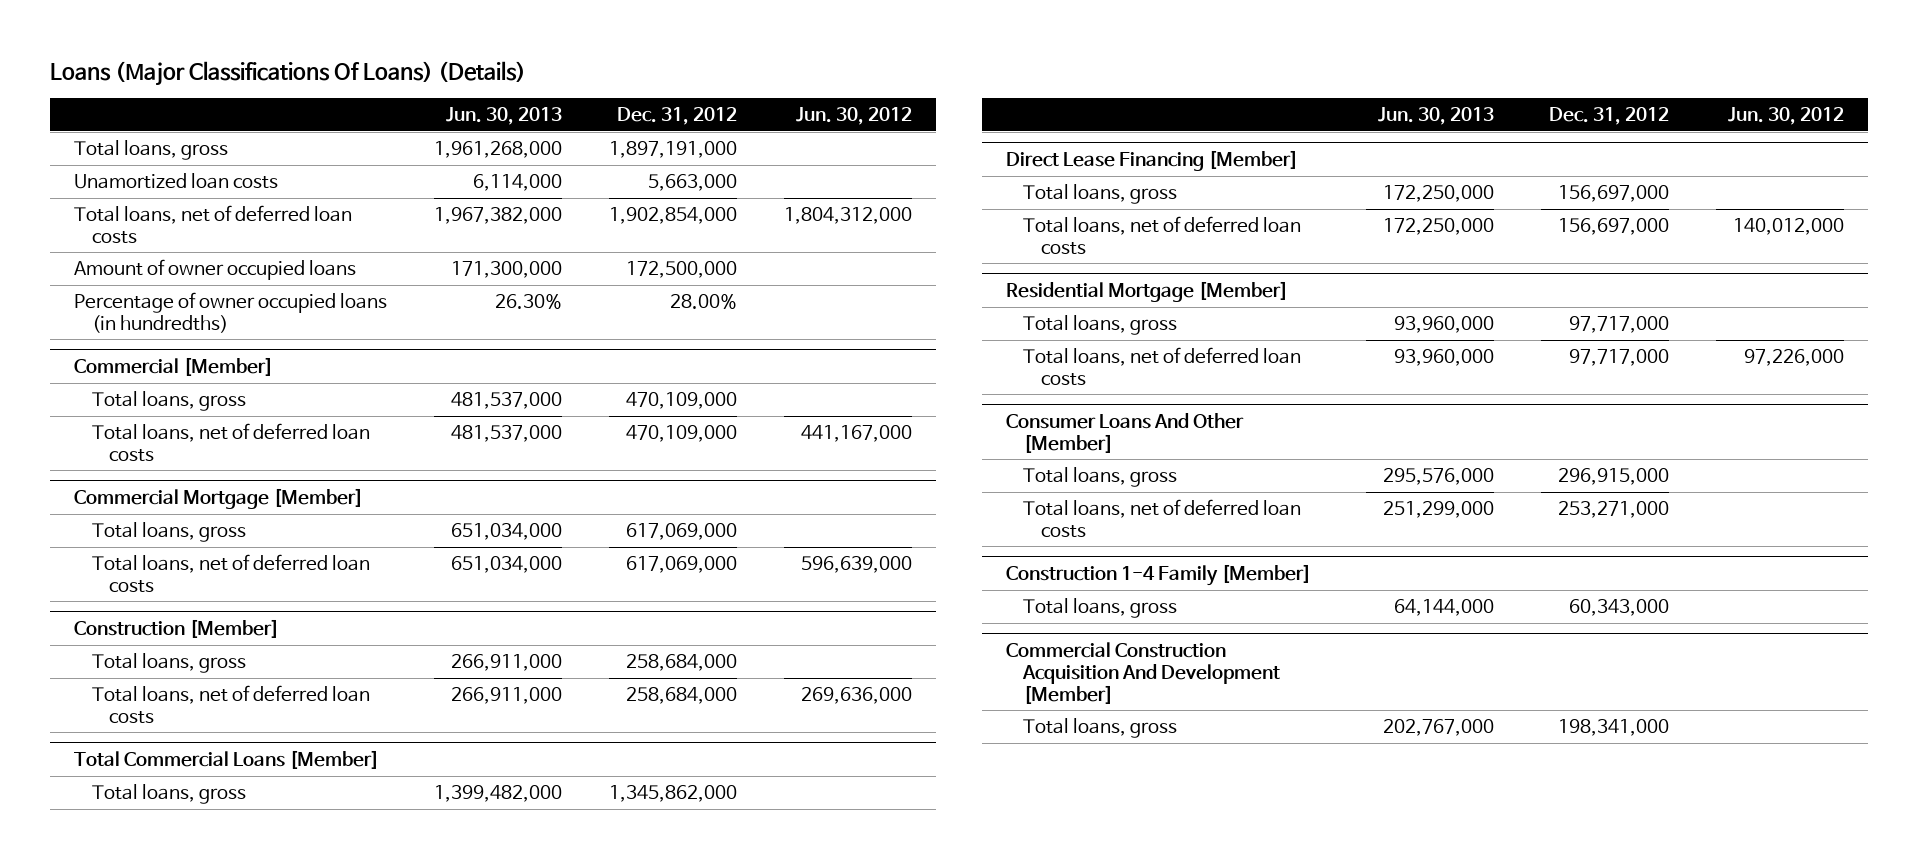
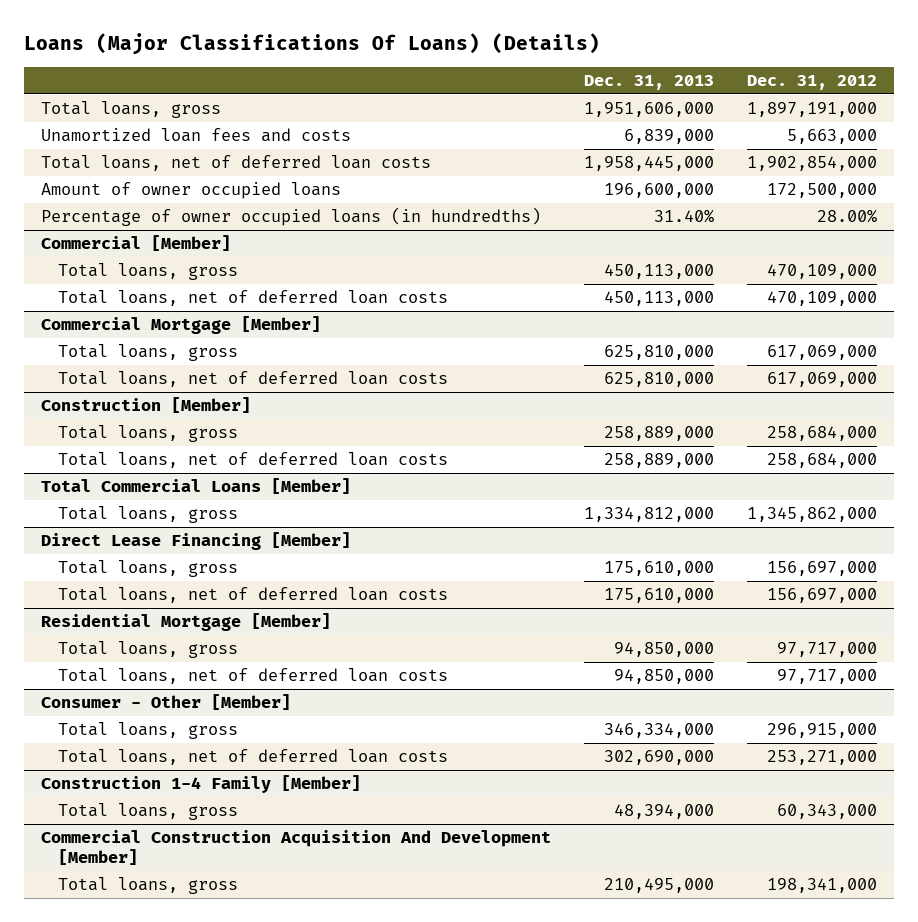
- | Jun. 30, 2013 | Dec. 31, 2012 | Jun. 30, 2012
+ | Dec. 31, 2013 | Dec. 31, 2012
- Unamortized loan costs | 6,114,000 | 5,663,000 |
+ Unamortized loan fees and costs | 6,839,000 | 5,663,000
- Consumer Loans And Other [Member]
+ Consumer - Other [Member]

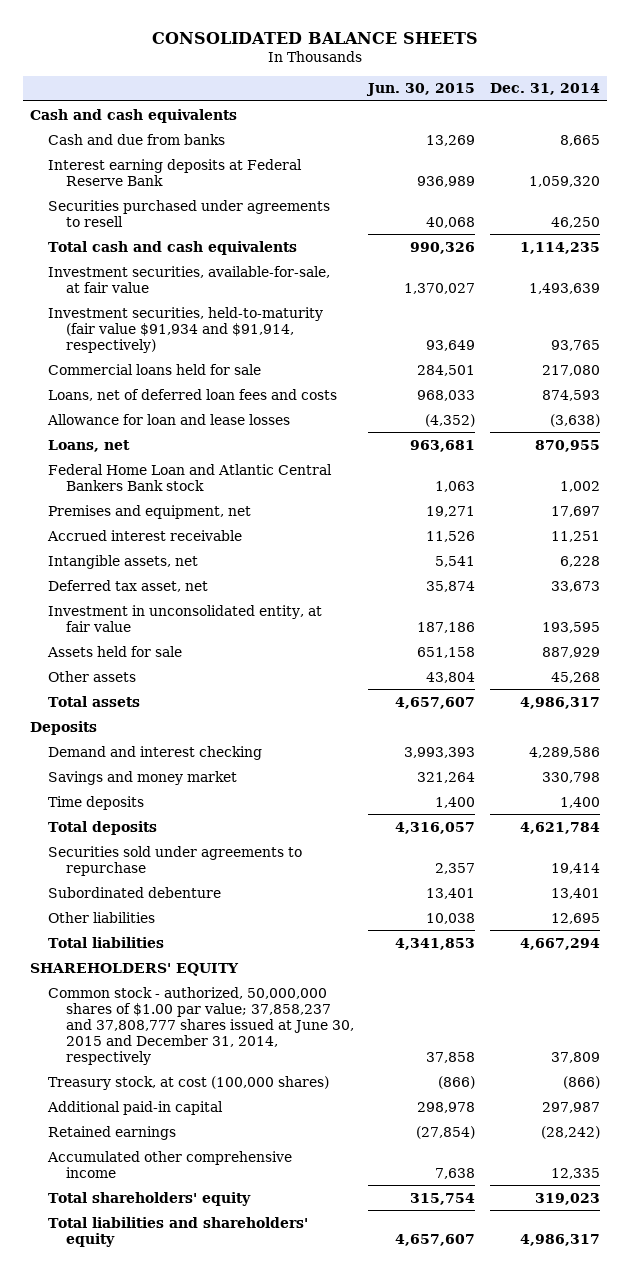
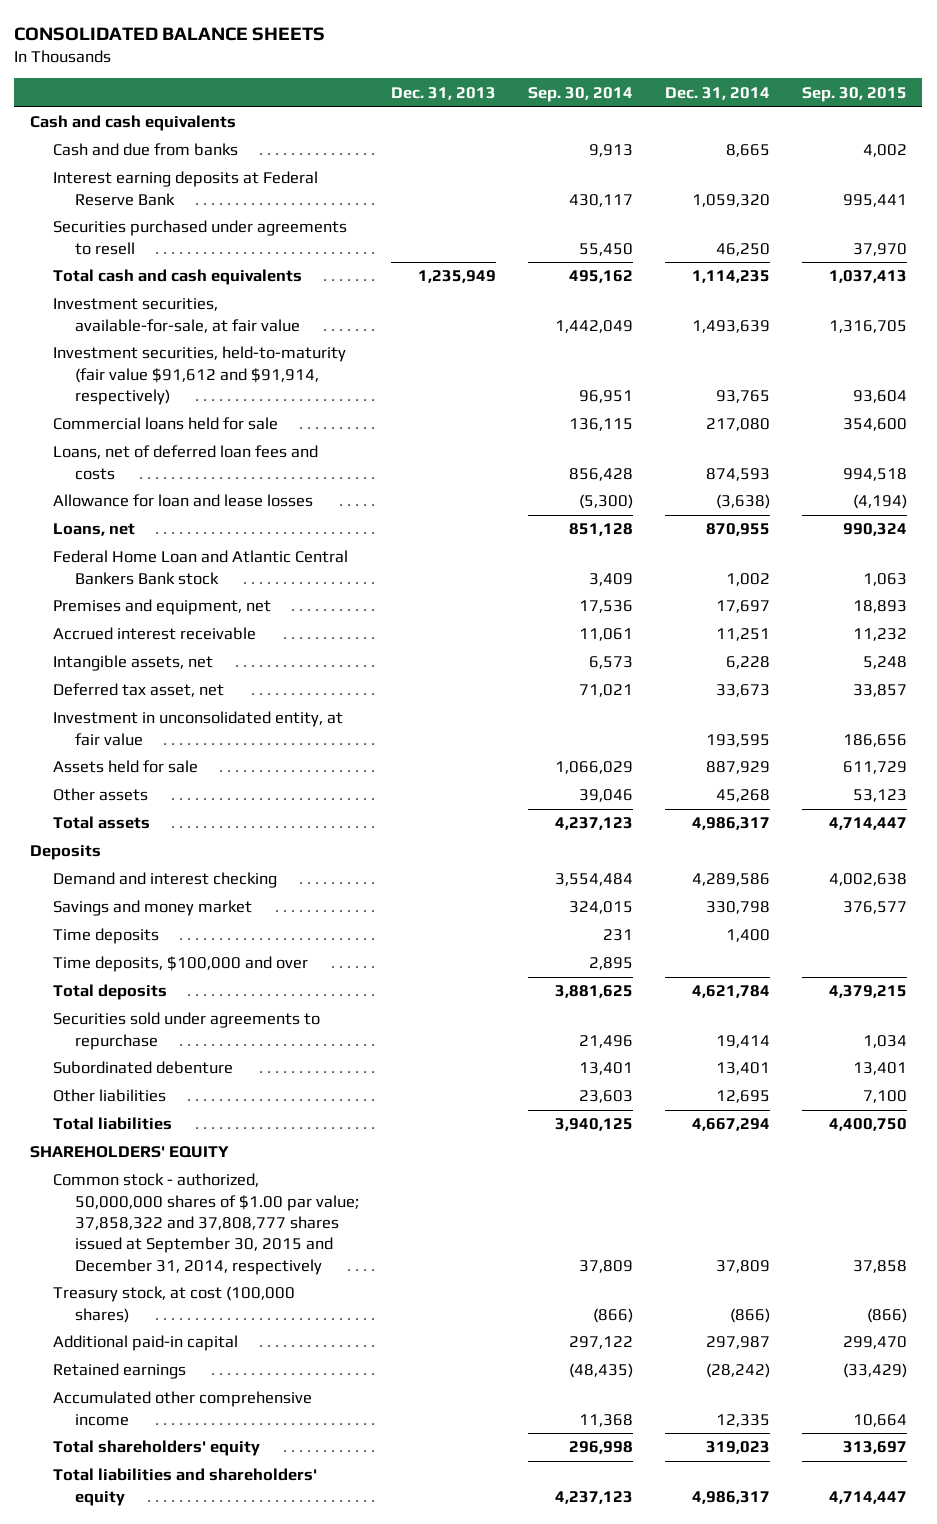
- | Jun. 30, 2015 | Dec. 31, 2014
+ | Dec. 31, 2013 | Sep. 30, 2014 | Dec. 31, 2014 | Sep. 30, 2015
- Investment securities, held-to-maturity (fair value $91,934 and $91,914, respectively) | 93,649 | 93,765
+ Investment securities, held-to-maturity (fair value $91,612 and $91,914, respectively) | | 96,951 | 93,765 | 93,604
+ Time deposits, $100,000 and over | | 2,895 | |
- Common stock - authorized, 50,000,000 shares of $1.00 par value; 37,858,237 and 37,808,777 shares issued at June 30, 2015 and December 31, 2014, respectively | 37,858 | 37,809
+ Common stock - authorized, 50,000,000 shares of $1.00 par value; 37,858,322 and 37,808,777 shares issued at September 30, 2015 and December 31, 2014, respectively | | 37,809 | 37,809 | 37,858

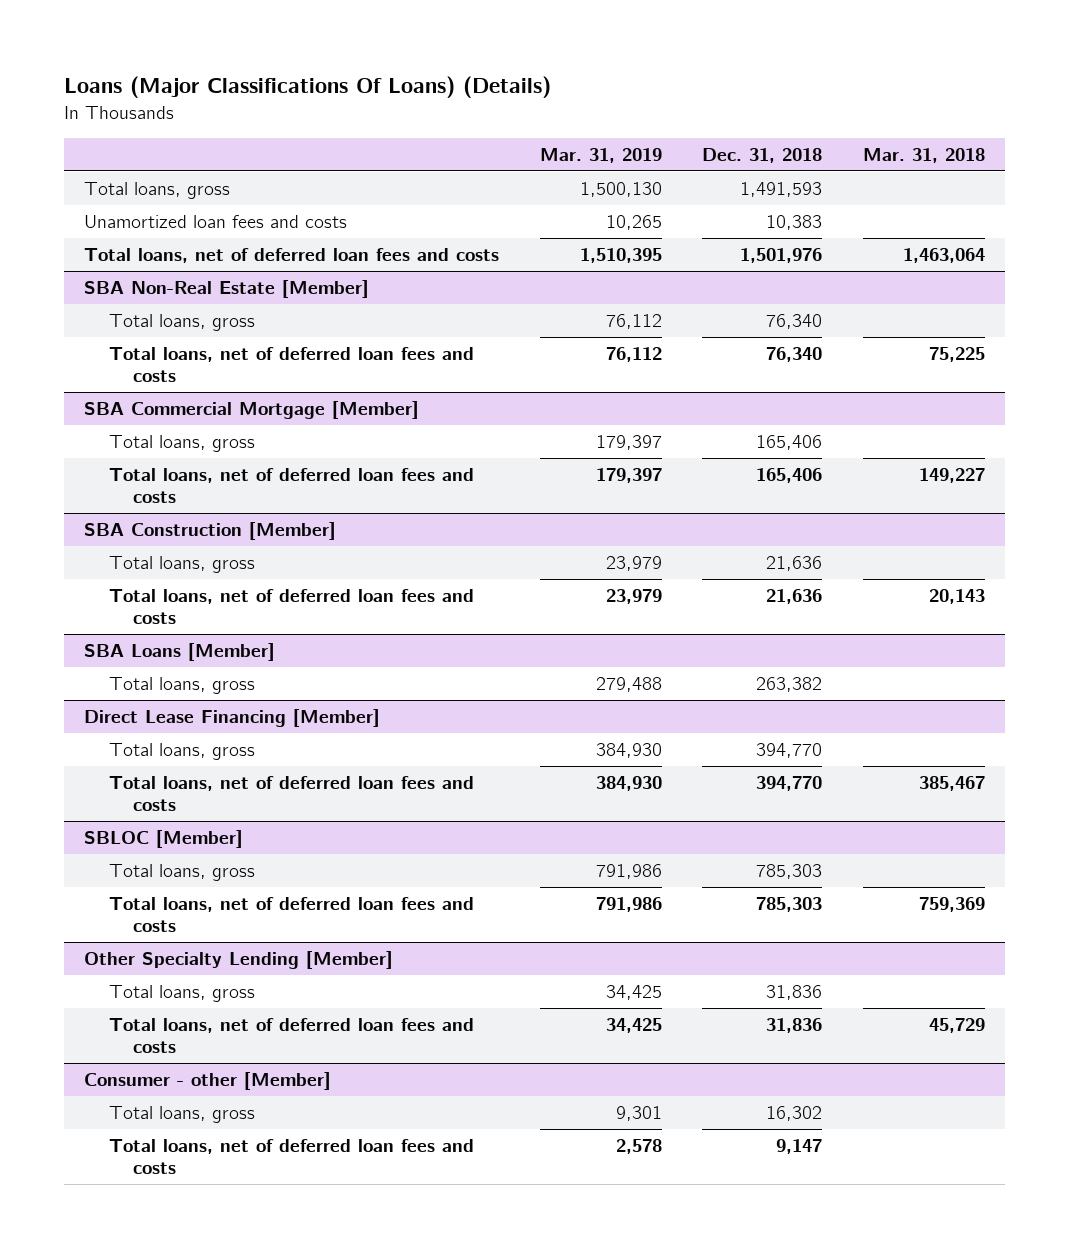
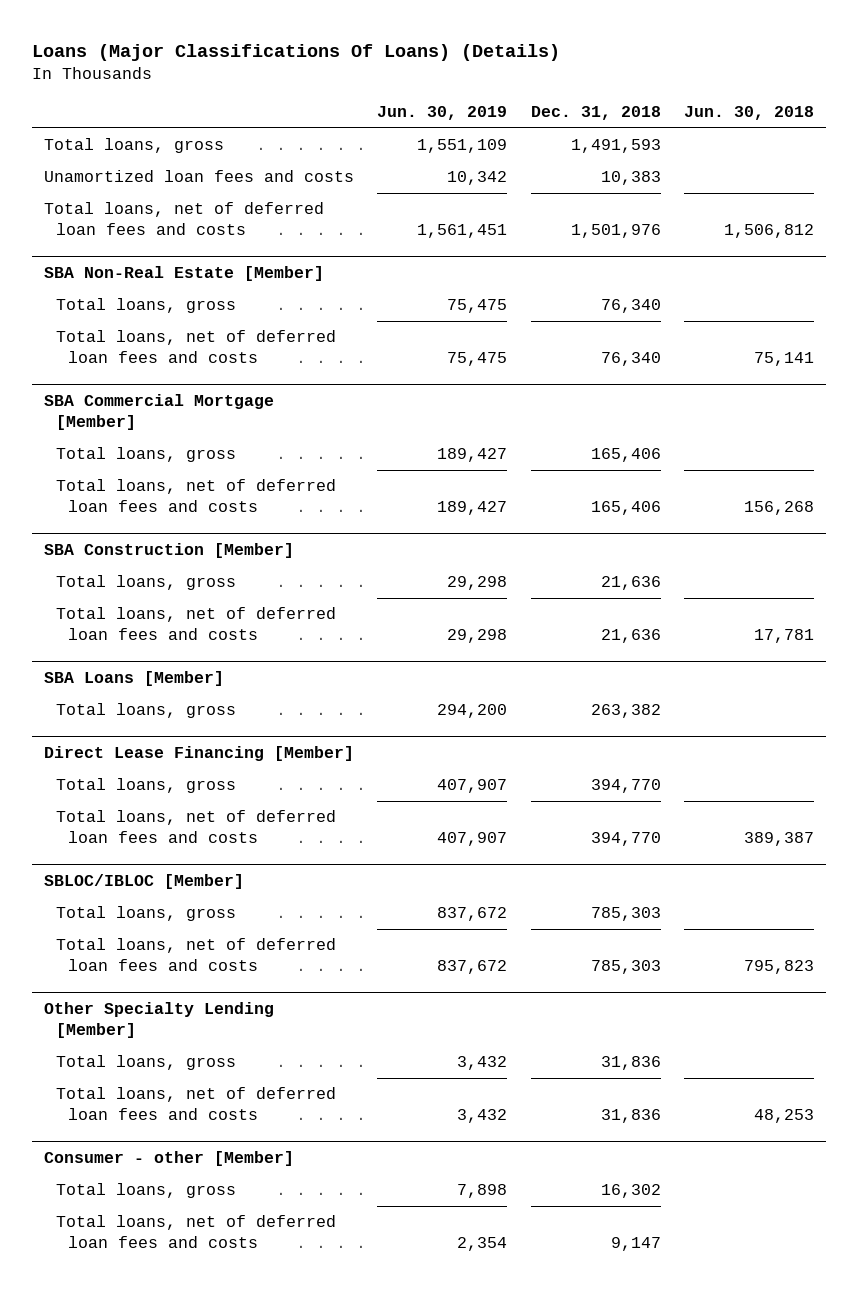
- | Mar. 31, 2019 | Dec. 31, 2018 | Mar. 31, 2018
+ | Jun. 30, 2019 | Dec. 31, 2018 | Jun. 30, 2018
- SBLOC [Member]
+ SBLOC/IBLOC [Member]

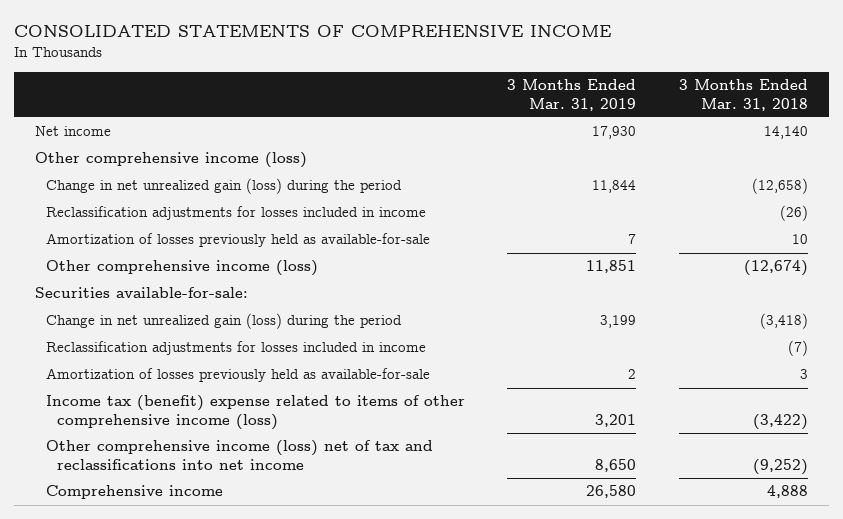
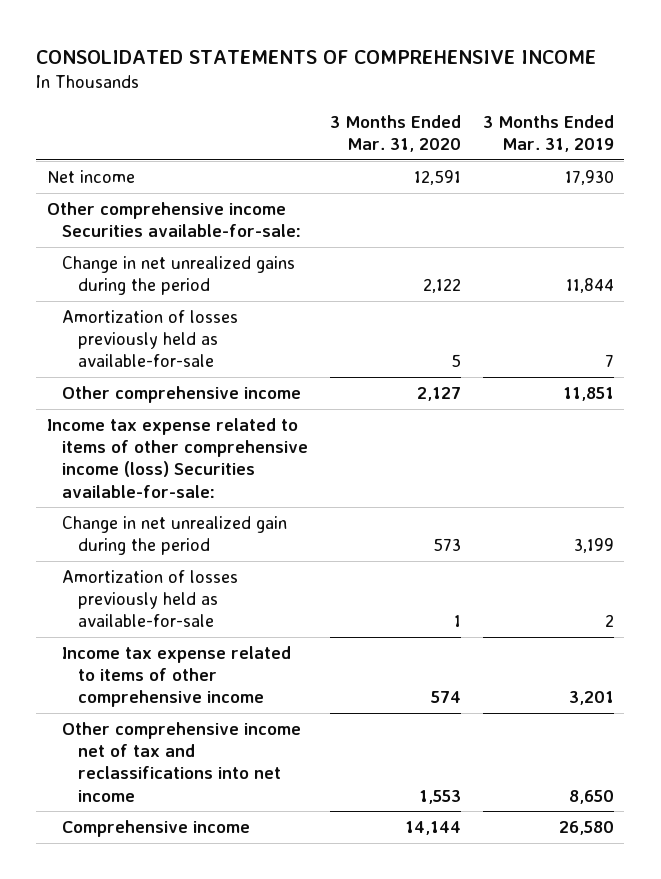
- | 3 Months Ended Mar. 31, 2019 | 3 Months Ended Mar. 31, 2018
+ | 3 Months Ended Mar. 31, 2020 | 3 Months Ended Mar. 31, 2019
- Other comprehensive income (loss)
- Change in net unrealized gain (loss) during the period | 11,844 | (12,658)
- Reclassification adjustments for losses included in income | | (26)
+ Other comprehensive income Securities available-for-sale:
+ Change in net unrealized gains during the period | 2,122 | 11,844
- Other comprehensive income (loss) | 11,851 | (12,674)
- Securities available-for-sale:
- Change in net unrealized gain (loss) during the period | 3,199 | (3,418)
- Reclassification adjustments for losses included in income | | (7)
+ Other comprehensive income | 2,127 | 11,851
+ Income tax expense related to items of other comprehensive income (loss) Securities available-for-sale:
+ Change in net unrealized gain during the period | 573 | 3,199
- Income tax (benefit) expense related to items of other comprehensive income (loss) | 3,201 | (3,422)
- Other comprehensive income (loss) net of tax and reclassifications into net income | 8,650 | (9,252)
+ Income tax expense related to items of other comprehensive income | 574 | 3,201
+ Other comprehensive income net of tax and reclassifications into net income | 1,553 | 8,650

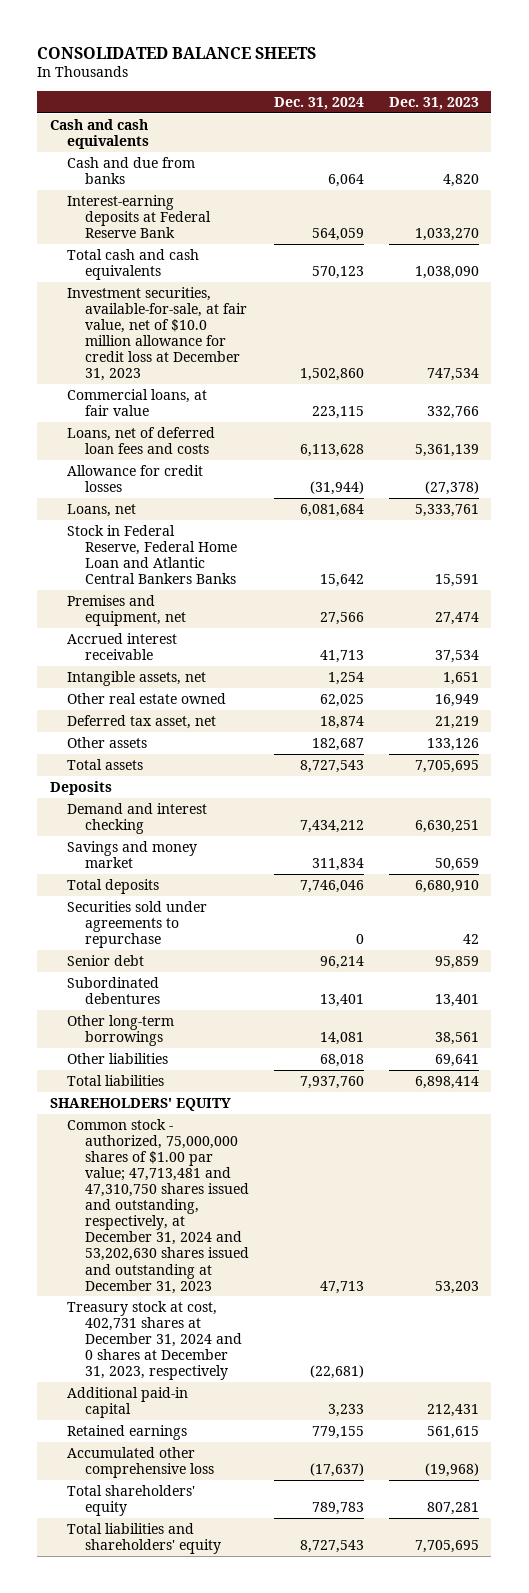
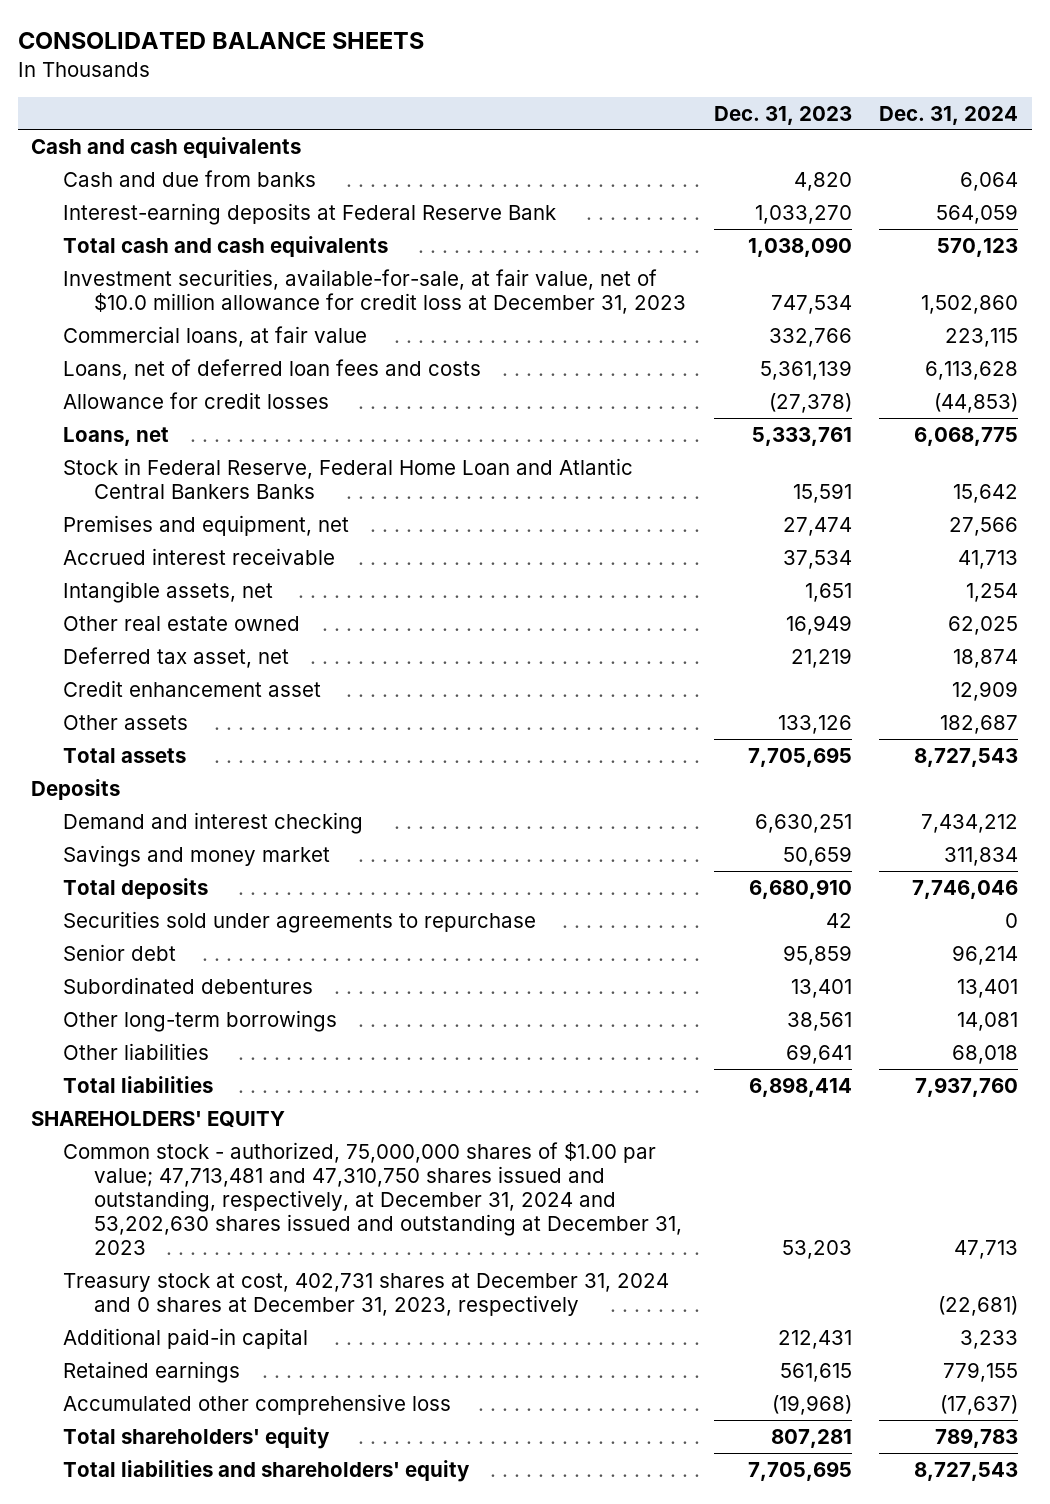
- | Dec. 31, 2024 | Dec. 31, 2023
+ | Dec. 31, 2023 | Dec. 31, 2024
- Allowance for credit losses | (31,944) | (27,378)
- Loans, net | 6,081,684 | 5,333,761
+ Allowance for credit losses | (27,378) | (44,853)
+ Loans, net | 5,333,761 | 6,068,775
+ Credit enhancement asset | | 12,909

